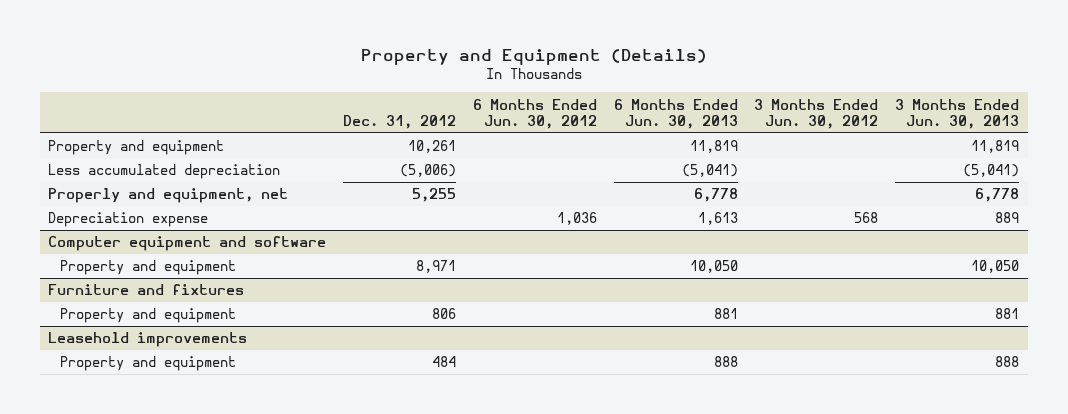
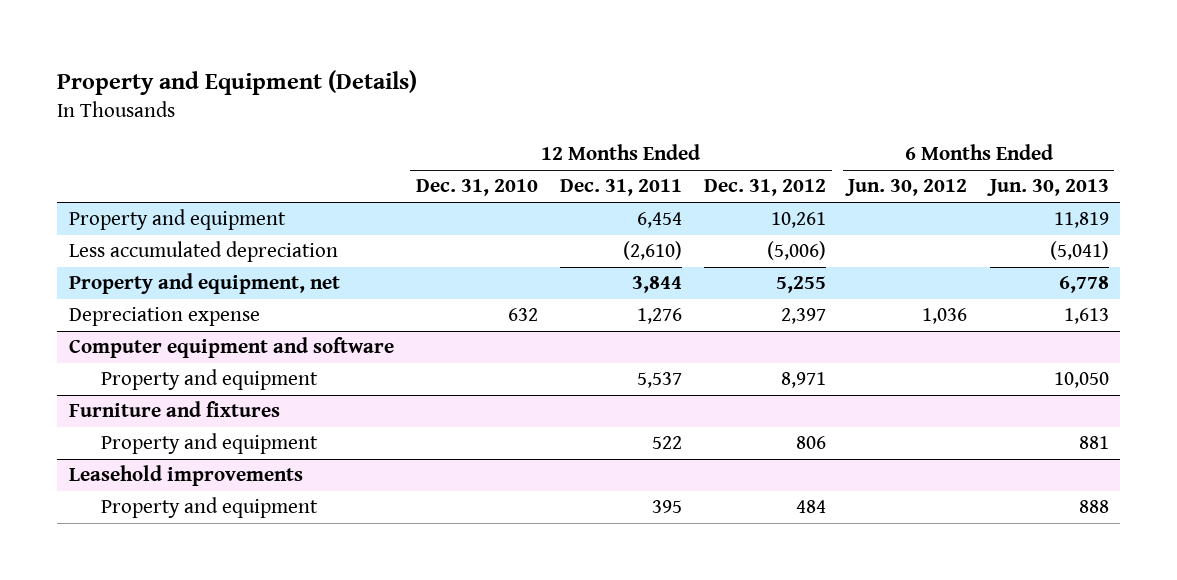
- | Dec. 31, 2012 | 6 Months Ended Jun. 30, 2012 | 6 Months Ended Jun. 30, 2013 | 3 Months Ended Jun. 30, 2012 | 3 Months Ended Jun. 30, 2013
+ | 12 Months Ended Dec. 31, 2010 | 12 Months Ended Dec. 31, 2011 | 12 Months Ended Dec. 31, 2012 | 6 Months Ended Jun. 30, 2012 | 6 Months Ended Jun. 30, 2013
- Properly and equipment, net | 5,255 | | 6,778 | | 6,778
+ Property and equipment, net | | 3,844 | 5,255 | | 6,778

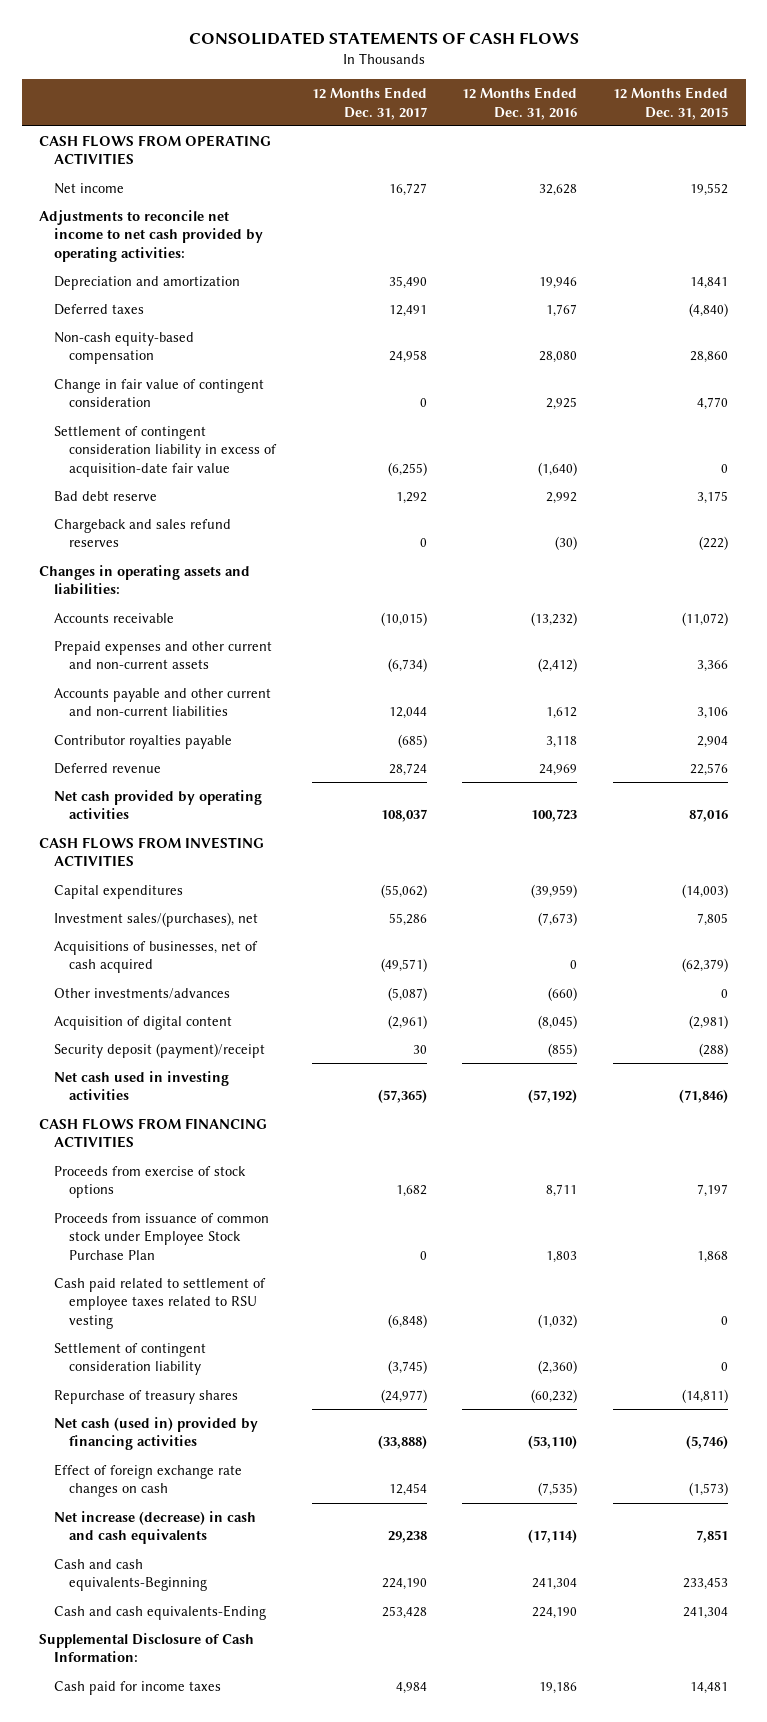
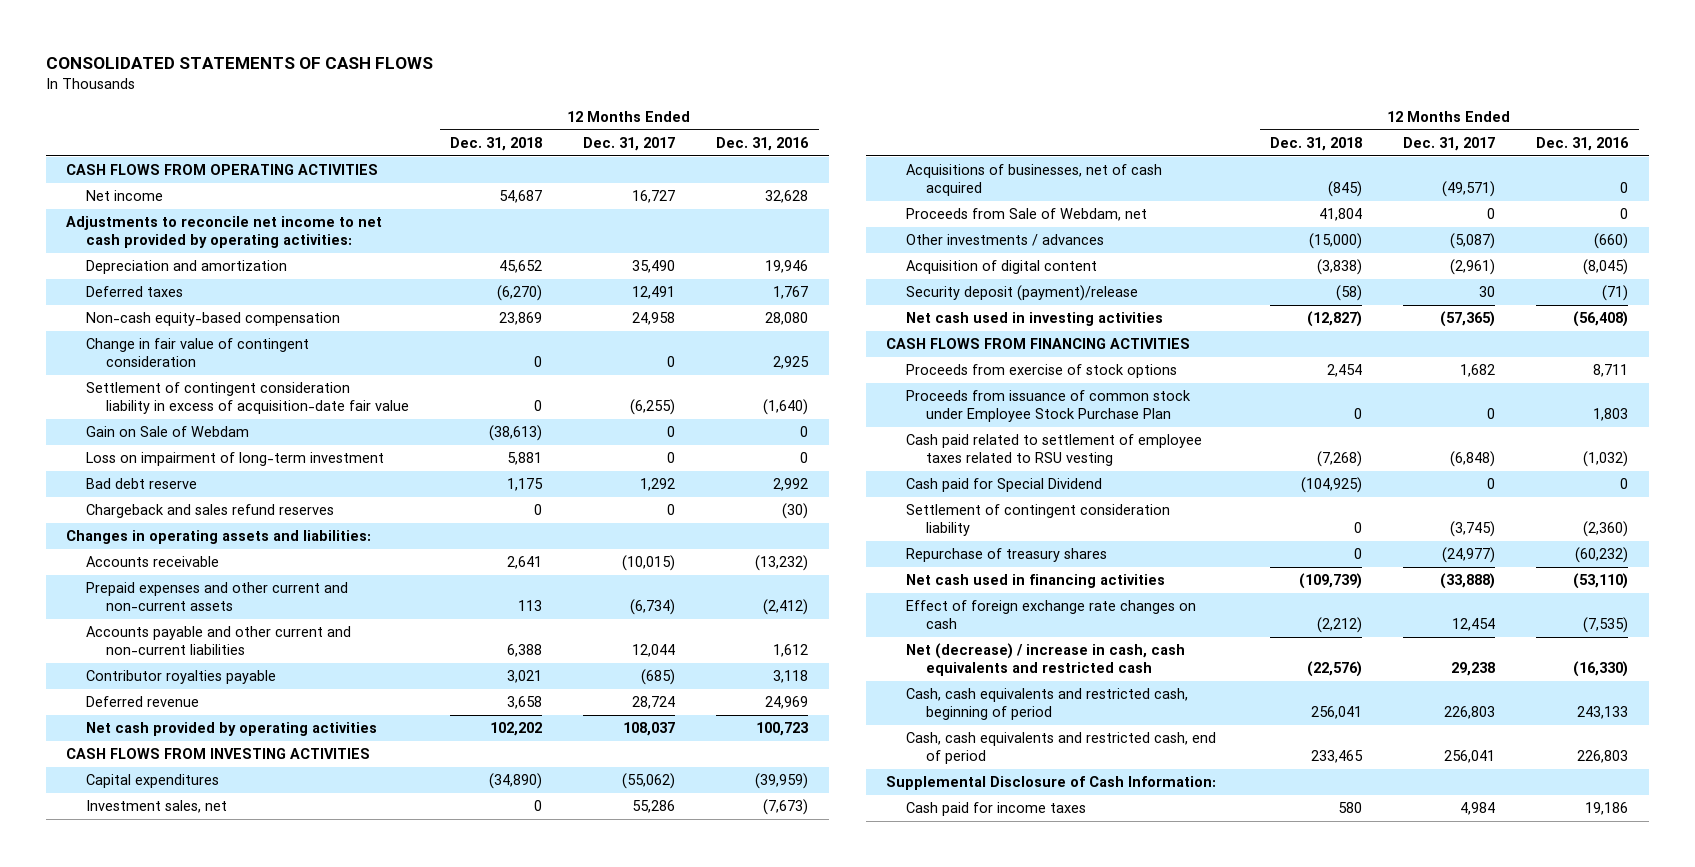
- | 12 Months Ended Dec. 31, 2017 | 12 Months Ended Dec. 31, 2016 | 12 Months Ended Dec. 31, 2015
+ | 12 Months Ended Dec. 31, 2018 | 12 Months Ended Dec. 31, 2017 | 12 Months Ended Dec. 31, 2016
+ Gain on Sale of Webdam | (38,613) | 0 | 0
+ Loss on impairment of long-term investment | 5,881 | 0 | 0
- Investment sales/(purchases), net | 55,286 | (7,673) | 7,805
+ Investment sales, net | 0 | 55,286 | (7,673)
- Other investments/advances | (5,087) | (660) | 0
+ Proceeds from Sale of Webdam, net | 41,804 | 0 | 0
+ Other investments / advances | (15,000) | (5,087) | (660)
- Security deposit (payment)/receipt | 30 | (855) | (288)
- Net cash used in investing activities | (57,365) | (57,192) | (71,846)
+ Security deposit (payment)/release | (58) | 30 | (71)
+ Net cash used in investing activities | (12,827) | (57,365) | (56,408)
+ Cash paid for Special Dividend | (104,925) | 0 | 0
- Net cash (used in) provided by financing activities | (33,888) | (53,110) | (5,746)
+ Net cash used in financing activities | (109,739) | (33,888) | (53,110)
- Net increase (decrease) in cash and cash equivalents | 29,238 | (17,114) | 7,851
- Cash and cash equivalents-Beginning | 224,190 | 241,304 | 233,453
- Cash and cash equivalents-Ending | 253,428 | 224,190 | 241,304
+ Net (decrease) / increase in cash, cash equivalents and restricted cash | (22,576) | 29,238 | (16,330)
+ Cash, cash equivalents and restricted cash, beginning of period | 256,041 | 226,803 | 243,133
+ Cash, cash equivalents and restricted cash, end of period | 233,465 | 256,041 | 226,803

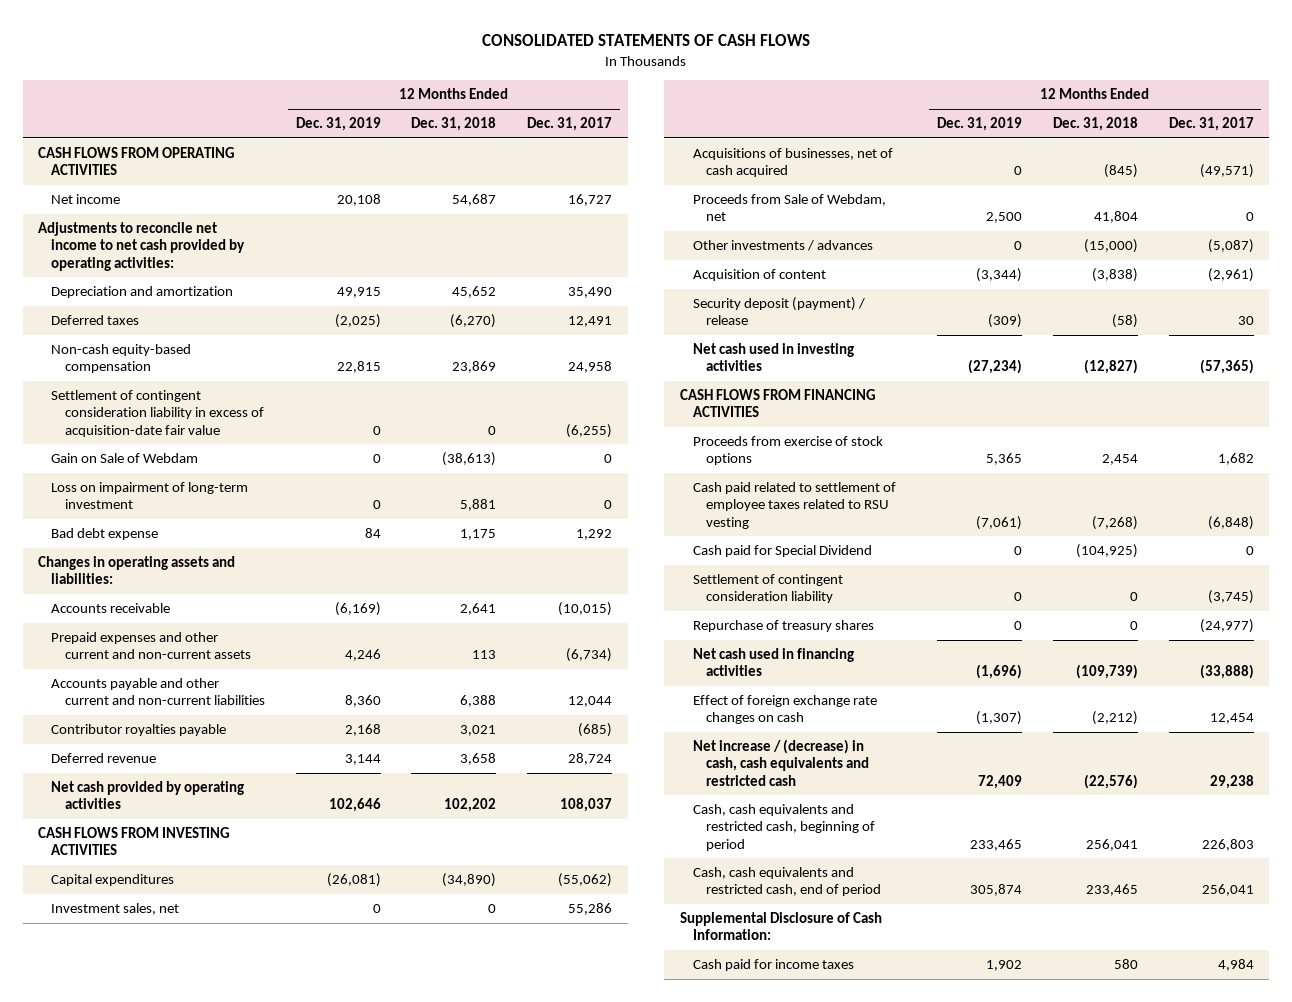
- | 12 Months Ended Dec. 31, 2018 | 12 Months Ended Dec. 31, 2017 | 12 Months Ended Dec. 31, 2016
+ | 12 Months Ended Dec. 31, 2019 | 12 Months Ended Dec. 31, 2018 | 12 Months Ended Dec. 31, 2017
- Change in fair value of contingent consideration | 0 | 0 | 2,925
- Bad debt reserve | 1,175 | 1,292 | 2,992
- Chargeback and sales refund reserves | 0 | 0 | (30)
+ Bad debt expense | 84 | 1,175 | 1,292
- Acquisition of digital content | (3,838) | (2,961) | (8,045)
- Security deposit (payment)/release | (58) | 30 | (71)
+ Acquisition of content | (3,344) | (3,838) | (2,961)
+ Security deposit (payment) / release | (309) | (58) | 30
- Proceeds from issuance of common stock under Employee Stock Purchase Plan | 0 | 0 | 1,803
- Net (decrease) / increase in cash, cash equivalents and restricted cash | (22,576) | 29,238 | (16,330)
+ Net increase / (decrease) in cash, cash equivalents and restricted cash | 72,409 | (22,576) | 29,238

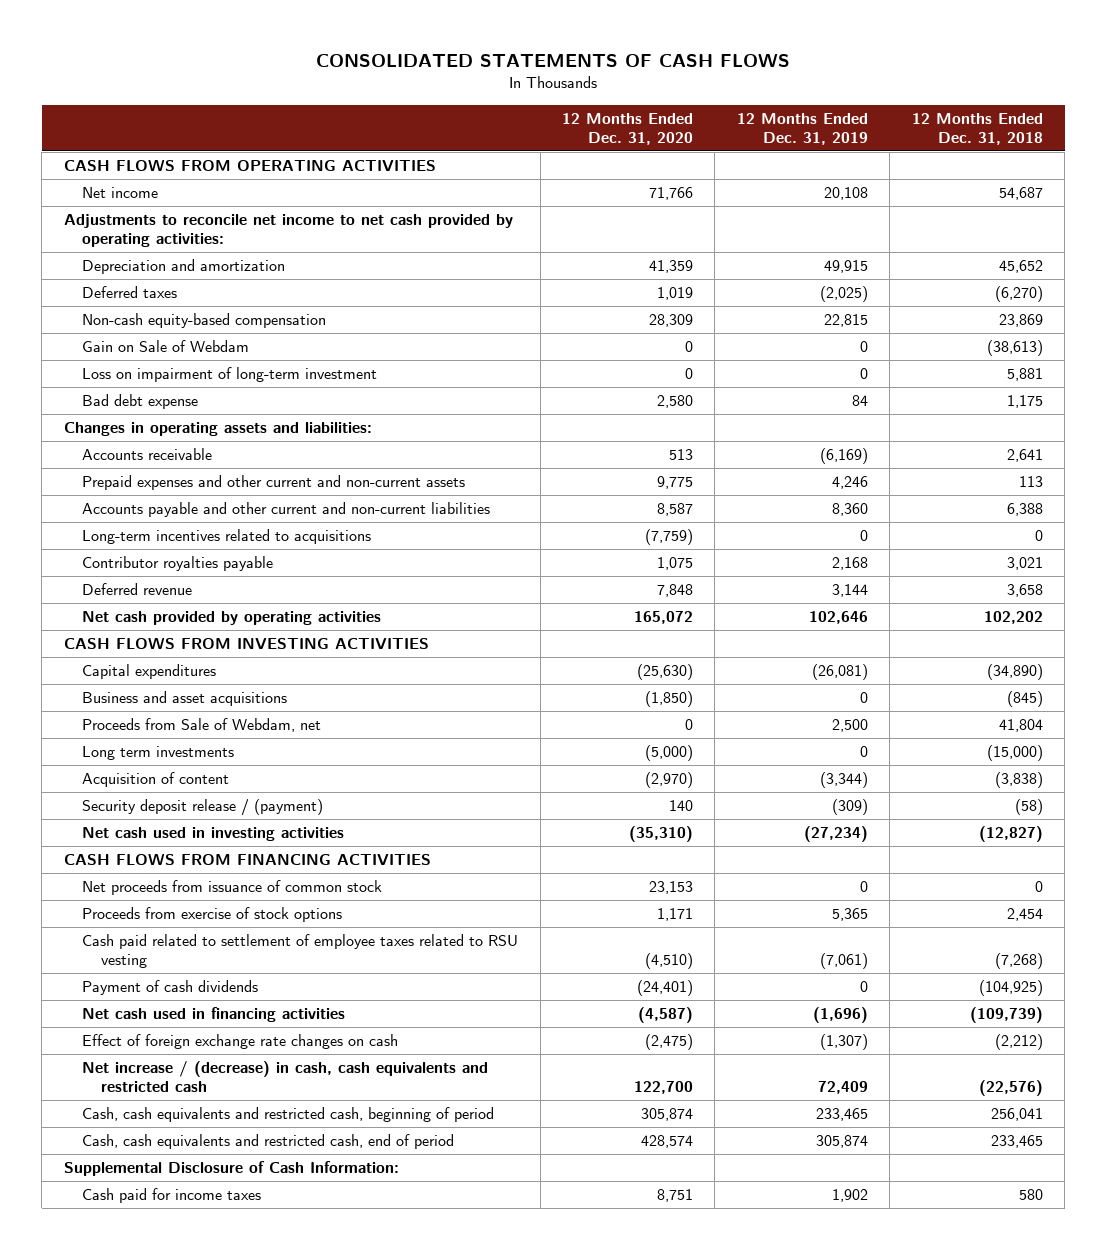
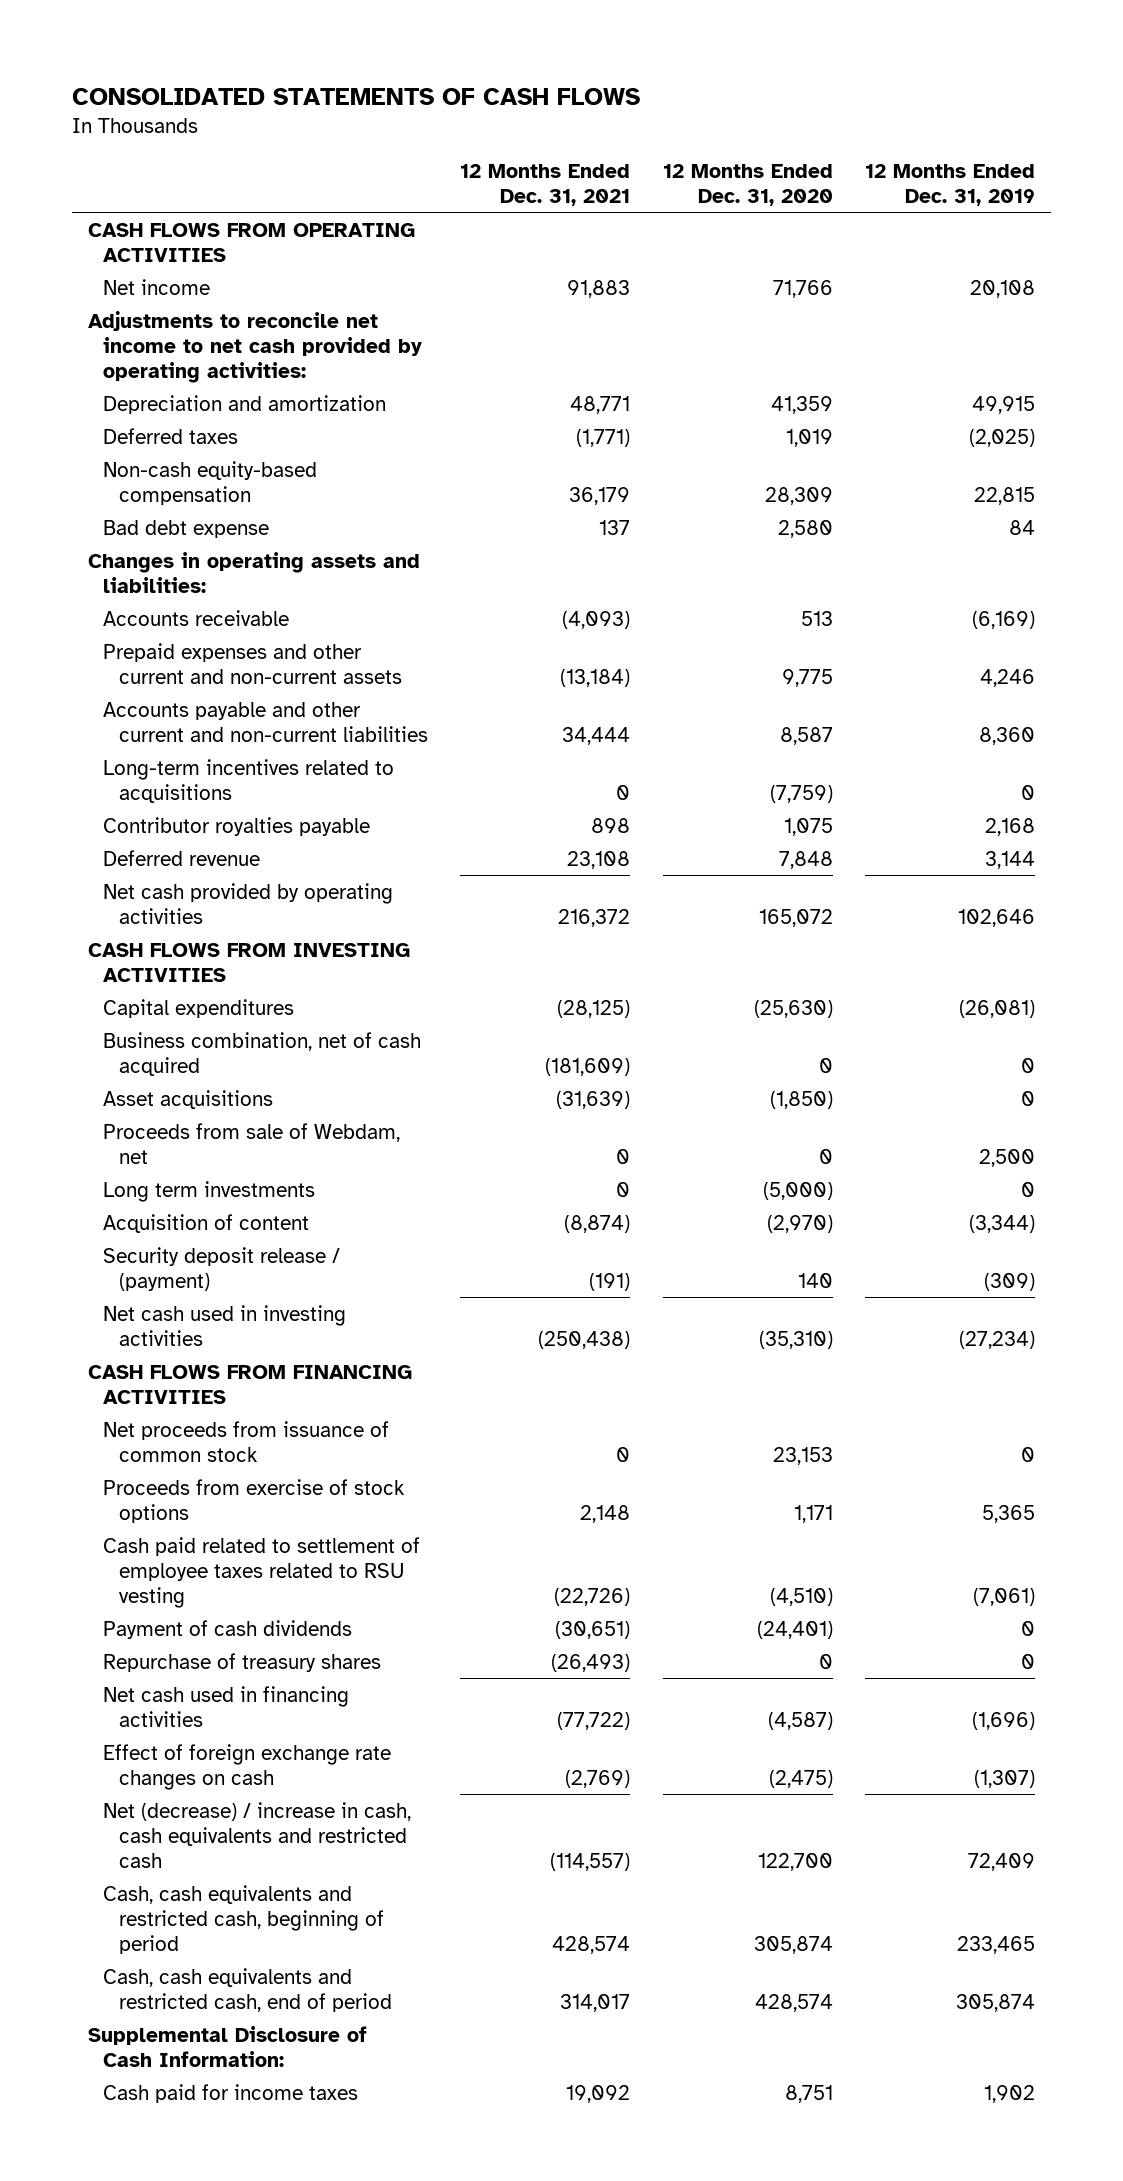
- | 12 Months Ended Dec. 31, 2020 | 12 Months Ended Dec. 31, 2019 | 12 Months Ended Dec. 31, 2018
+ | 12 Months Ended Dec. 31, 2021 | 12 Months Ended Dec. 31, 2020 | 12 Months Ended Dec. 31, 2019
- Gain on Sale of Webdam | 0 | 0 | (38,613)
- Loss on impairment of long-term investment | 0 | 0 | 5,881
- Business and asset acquisitions | (1,850) | 0 | (845)
- Proceeds from Sale of Webdam, net | 0 | 2,500 | 41,804
+ Business combination, net of cash acquired | (181,609) | 0 | 0
+ Asset acquisitions | (31,639) | (1,850) | 0
+ Proceeds from sale of Webdam, net | 0 | 0 | 2,500
+ Repurchase of treasury shares | (26,493) | 0 | 0
- Net increase / (decrease) in cash, cash equivalents and restricted cash | 122,700 | 72,409 | (22,576)
+ Net (decrease) / increase in cash, cash equivalents and restricted cash | (114,557) | 122,700 | 72,409

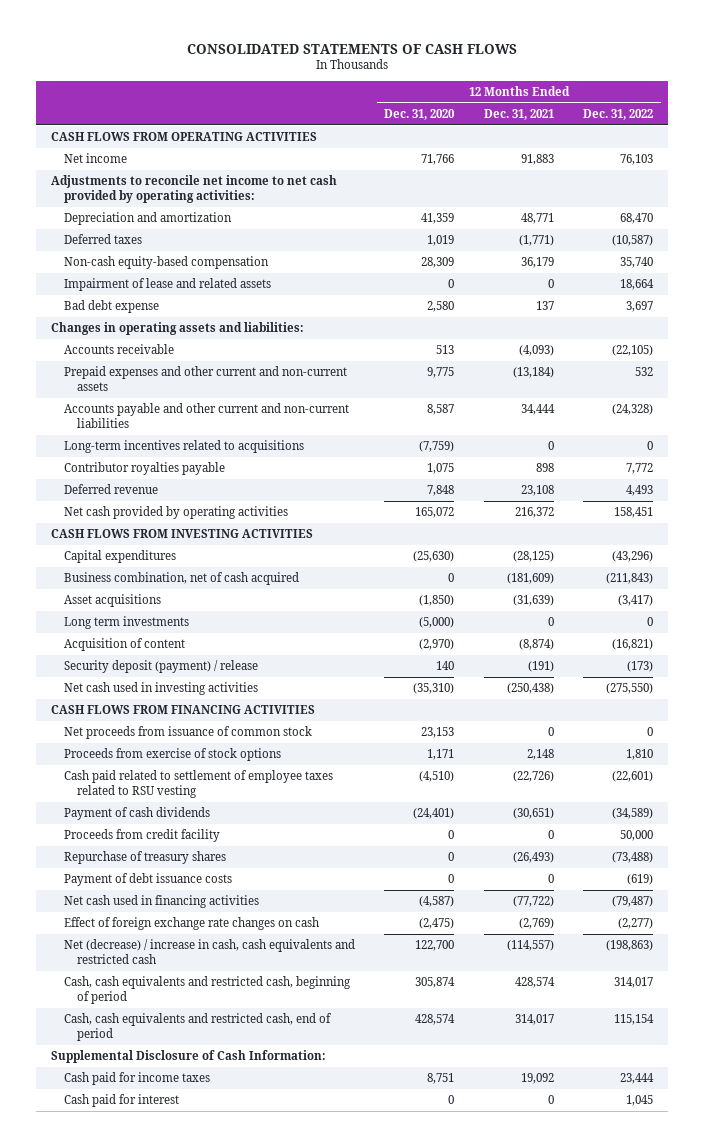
- | 12 Months Ended Dec. 31, 2021 | 12 Months Ended Dec. 31, 2020 | 12 Months Ended Dec. 31, 2019
+ | 12 Months Ended Dec. 31, 2020 | 12 Months Ended Dec. 31, 2021 | 12 Months Ended Dec. 31, 2022
+ Impairment of lease and related assets | 0 | 0 | 18,664
- Proceeds from sale of Webdam, net | 0 | 0 | 2,500
- Security deposit release / (payment) | (191) | 140 | (309)
+ Security deposit (payment) / release | 140 | (191) | (173)
+ Proceeds from credit facility | 0 | 0 | 50,000
+ Payment of debt issuance costs | 0 | 0 | (619)
+ Cash paid for interest | 0 | 0 | 1,045

